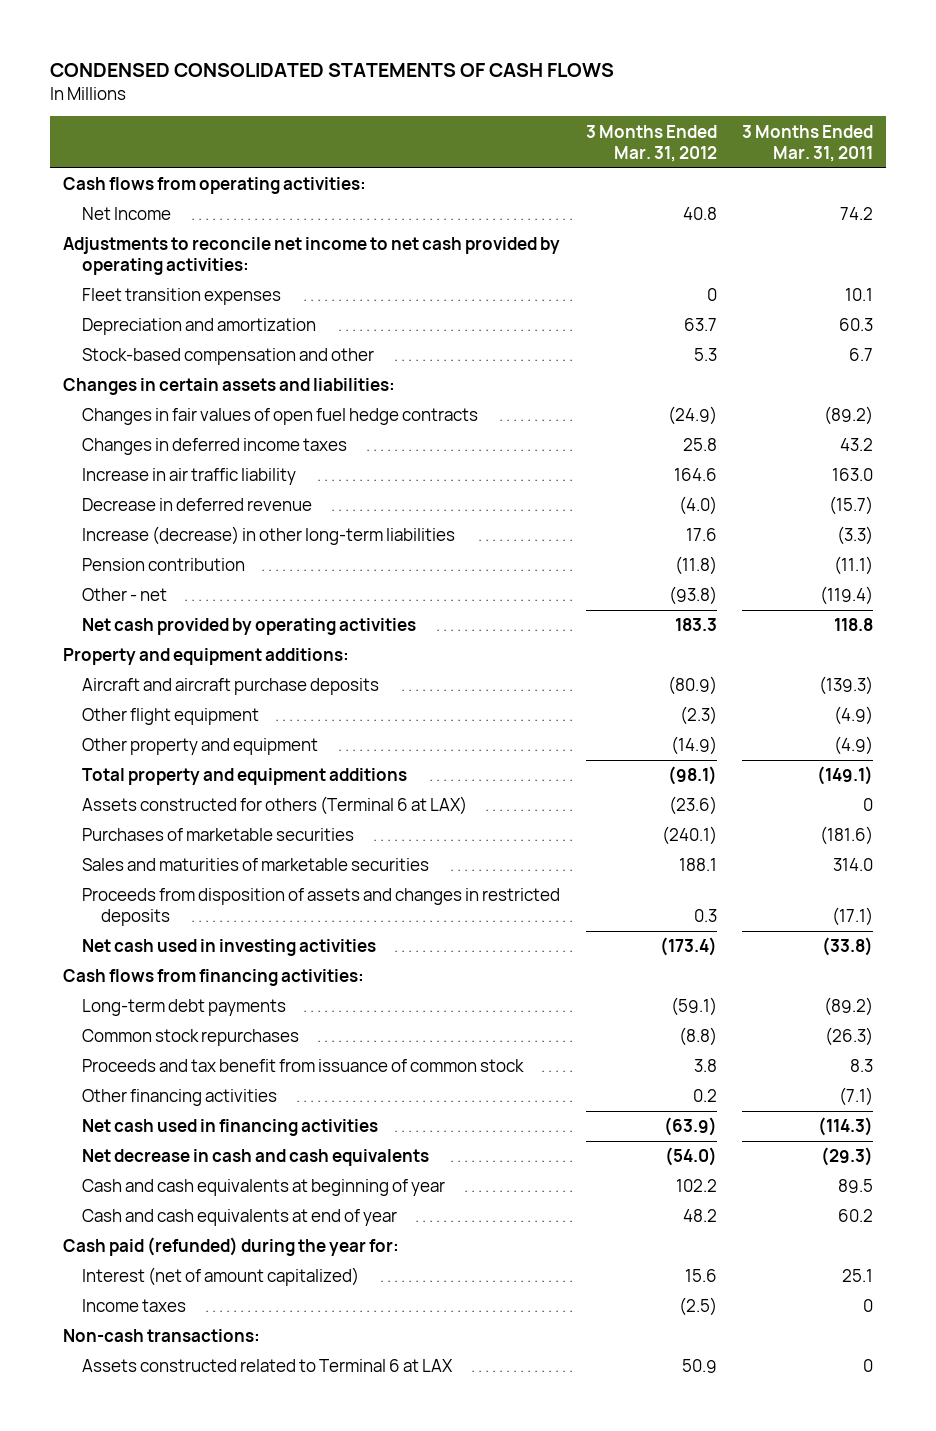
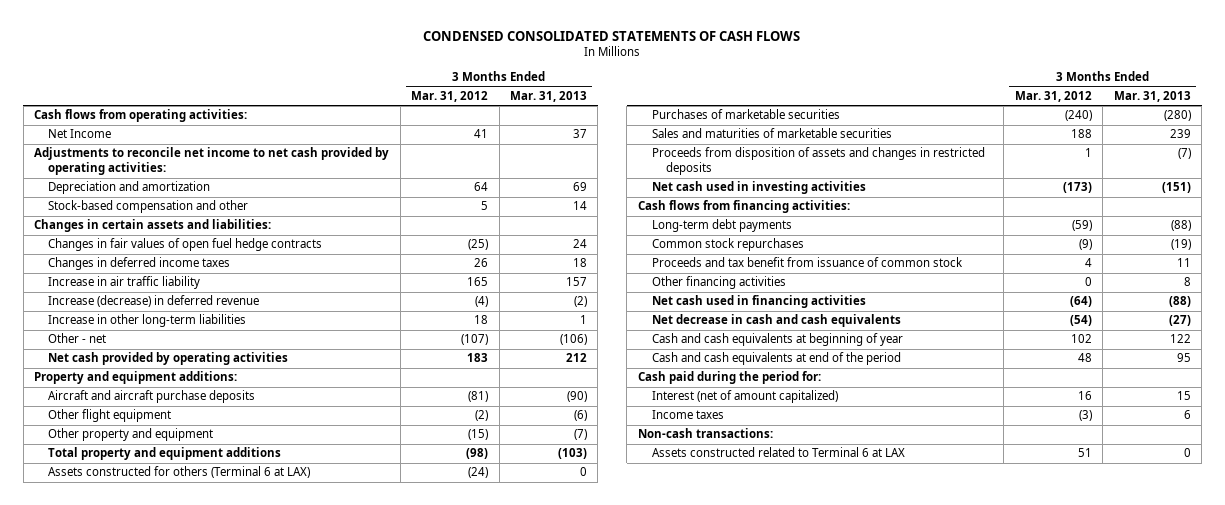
- | 3 Months Ended Mar. 31, 2012 | 3 Months Ended Mar. 31, 2011
+ | 3 Months Ended Mar. 31, 2012 | 3 Months Ended Mar. 31, 2013
- Net Income | 40.8 | 74.2
+ Net Income | 41 | 37
- Fleet transition expenses | 0 | 10.1
- Depreciation and amortization | 63.7 | 60.3
- Stock-based compensation and other | 5.3 | 6.7
+ Depreciation and amortization | 64 | 69
+ Stock-based compensation and other | 5 | 14
- Changes in fair values of open fuel hedge contracts | (24.9) | (89.2)
- Changes in deferred income taxes | 25.8 | 43.2
- Increase in air traffic liability | 164.6 | 163.0
- Decrease in deferred revenue | (4.0) | (15.7)
- Increase (decrease) in other long-term liabilities | 17.6 | (3.3)
- Pension contribution | (11.8) | (11.1)
- Other - net | (93.8) | (119.4)
- Net cash provided by operating activities | 183.3 | 118.8
+ Changes in fair values of open fuel hedge contracts | (25) | 24
+ Changes in deferred income taxes | 26 | 18
+ Increase in air traffic liability | 165 | 157
+ Increase (decrease) in deferred revenue | (4) | (2)
+ Increase in other long-term liabilities | 18 | 1
+ Other - net | (107) | (106)
+ Net cash provided by operating activities | 183 | 212
- Aircraft and aircraft purchase deposits | (80.9) | (139.3)
- Other flight equipment | (2.3) | (4.9)
- Other property and equipment | (14.9) | (4.9)
- Total property and equipment additions | (98.1) | (149.1)
- Assets constructed for others (Terminal 6 at LAX) | (23.6) | 0
- Purchases of marketable securities | (240.1) | (181.6)
- Sales and maturities of marketable securities | 188.1 | 314.0
- Proceeds from disposition of assets and changes in restricted deposits | 0.3 | (17.1)
- Net cash used in investing activities | (173.4) | (33.8)
+ Aircraft and aircraft purchase deposits | (81) | (90)
+ Other flight equipment | (2) | (6)
+ Other property and equipment | (15) | (7)
+ Total property and equipment additions | (98) | (103)
+ Assets constructed for others (Terminal 6 at LAX) | (24) | 0
+ Purchases of marketable securities | (240) | (280)
+ Sales and maturities of marketable securities | 188 | 239
+ Proceeds from disposition of assets and changes in restricted deposits | 1 | (7)
+ Net cash used in investing activities | (173) | (151)
- Long-term debt payments | (59.1) | (89.2)
- Common stock repurchases | (8.8) | (26.3)
- Proceeds and tax benefit from issuance of common stock | 3.8 | 8.3
- Other financing activities | 0.2 | (7.1)
- Net cash used in financing activities | (63.9) | (114.3)
- Net decrease in cash and cash equivalents | (54.0) | (29.3)
- Cash and cash equivalents at beginning of year | 102.2 | 89.5
- Cash and cash equivalents at end of year | 48.2 | 60.2
- Cash paid (refunded) during the year for:
- Interest (net of amount capitalized) | 15.6 | 25.1
- Income taxes | (2.5) | 0
+ Long-term debt payments | (59) | (88)
+ Common stock repurchases | (9) | (19)
+ Proceeds and tax benefit from issuance of common stock | 4 | 11
+ Other financing activities | 0 | 8
+ Net cash used in financing activities | (64) | (88)
+ Net decrease in cash and cash equivalents | (54) | (27)
+ Cash and cash equivalents at beginning of year | 102 | 122
+ Cash and cash equivalents at end of the period | 48 | 95
+ Cash paid during the period for:
+ Interest (net of amount capitalized) | 16 | 15
+ Income taxes | (3) | 6
- Assets constructed related to Terminal 6 at LAX | 50.9 | 0
+ Assets constructed related to Terminal 6 at LAX | 51 | 0

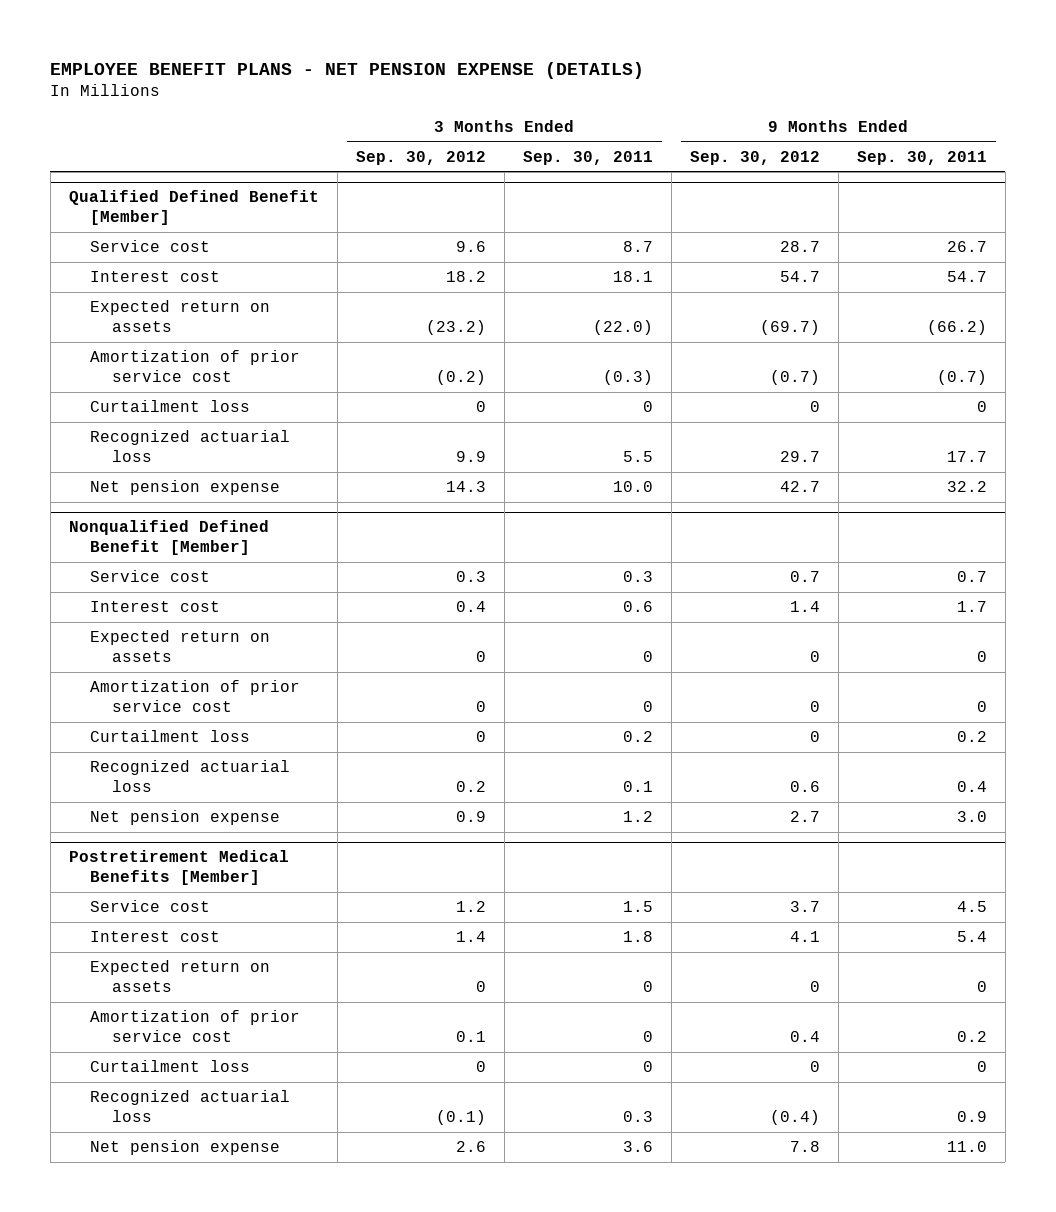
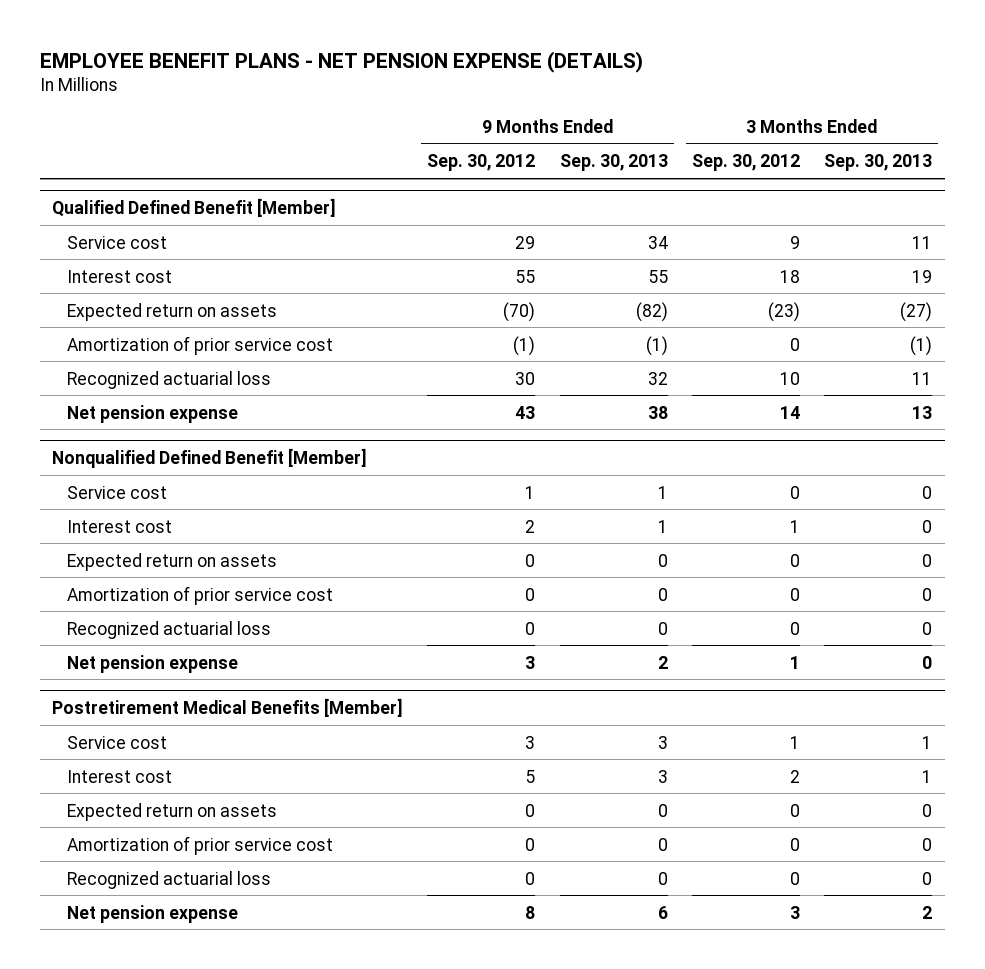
- | 3 Months Ended Sep. 30, 2012 | 3 Months Ended Sep. 30, 2011 | 9 Months Ended Sep. 30, 2012 | 9 Months Ended Sep. 30, 2011
+ | 9 Months Ended Sep. 30, 2012 | 9 Months Ended Sep. 30, 2013 | 3 Months Ended Sep. 30, 2012 | 3 Months Ended Sep. 30, 2013
@ Qualified Defined Benefit [Member]
- Service cost | 9.6 | 8.7 | 28.7 | 26.7
- Interest cost | 18.2 | 18.1 | 54.7 | 54.7
- Expected return on assets | (23.2) | (22.0) | (69.7) | (66.2)
- Amortization of prior service cost | (0.2) | (0.3) | (0.7) | (0.7)
- Curtailment loss | 0 | 0 | 0 | 0
- Recognized actuarial loss | 9.9 | 5.5 | 29.7 | 17.7
- Net pension expense | 14.3 | 10.0 | 42.7 | 32.2
+ Service cost | 29 | 34 | 9 | 11
+ Interest cost | 55 | 55 | 18 | 19
+ Expected return on assets | (70) | (82) | (23) | (27)
+ Amortization of prior service cost | (1) | (1) | 0 | (1)
+ Recognized actuarial loss | 30 | 32 | 10 | 11
+ Net pension expense | 43 | 38 | 14 | 13
@ Nonqualified Defined Benefit [Member]
- Service cost | 0.3 | 0.3 | 0.7 | 0.7
- Interest cost | 0.4 | 0.6 | 1.4 | 1.7
+ Service cost | 1 | 1 | 0 | 0
+ Interest cost | 2 | 1 | 1 | 0
- Curtailment loss | 0 | 0.2 | 0 | 0.2
- Recognized actuarial loss | 0.2 | 0.1 | 0.6 | 0.4
- Net pension expense | 0.9 | 1.2 | 2.7 | 3.0
+ Recognized actuarial loss | 0 | 0 | 0 | 0
+ Net pension expense | 3 | 2 | 1 | 0
@ Postretirement Medical Benefits [Member]
- Service cost | 1.2 | 1.5 | 3.7 | 4.5
- Interest cost | 1.4 | 1.8 | 4.1 | 5.4
+ Service cost | 3 | 3 | 1 | 1
+ Interest cost | 5 | 3 | 2 | 1
- Amortization of prior service cost | 0.1 | 0 | 0.4 | 0.2
- Curtailment loss | 0 | 0 | 0 | 0
- Recognized actuarial loss | (0.1) | 0.3 | (0.4) | 0.9
- Net pension expense | 2.6 | 3.6 | 7.8 | 11.0
+ Amortization of prior service cost | 0 | 0 | 0 | 0
+ Recognized actuarial loss | 0 | 0 | 0 | 0
+ Net pension expense | 8 | 6 | 3 | 2

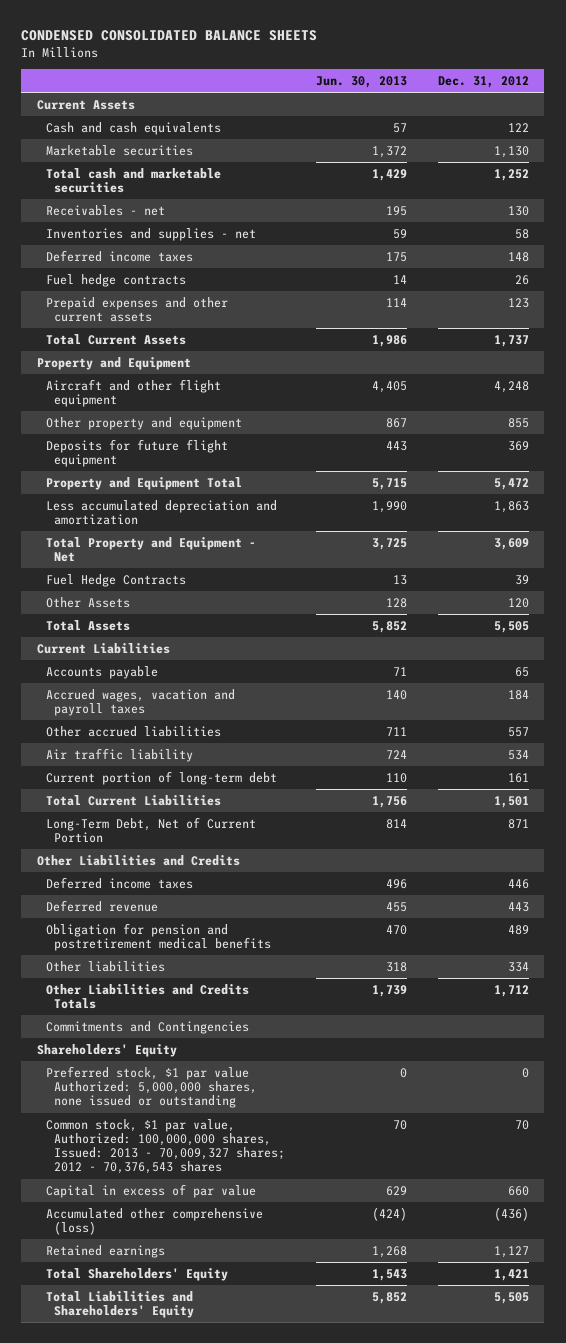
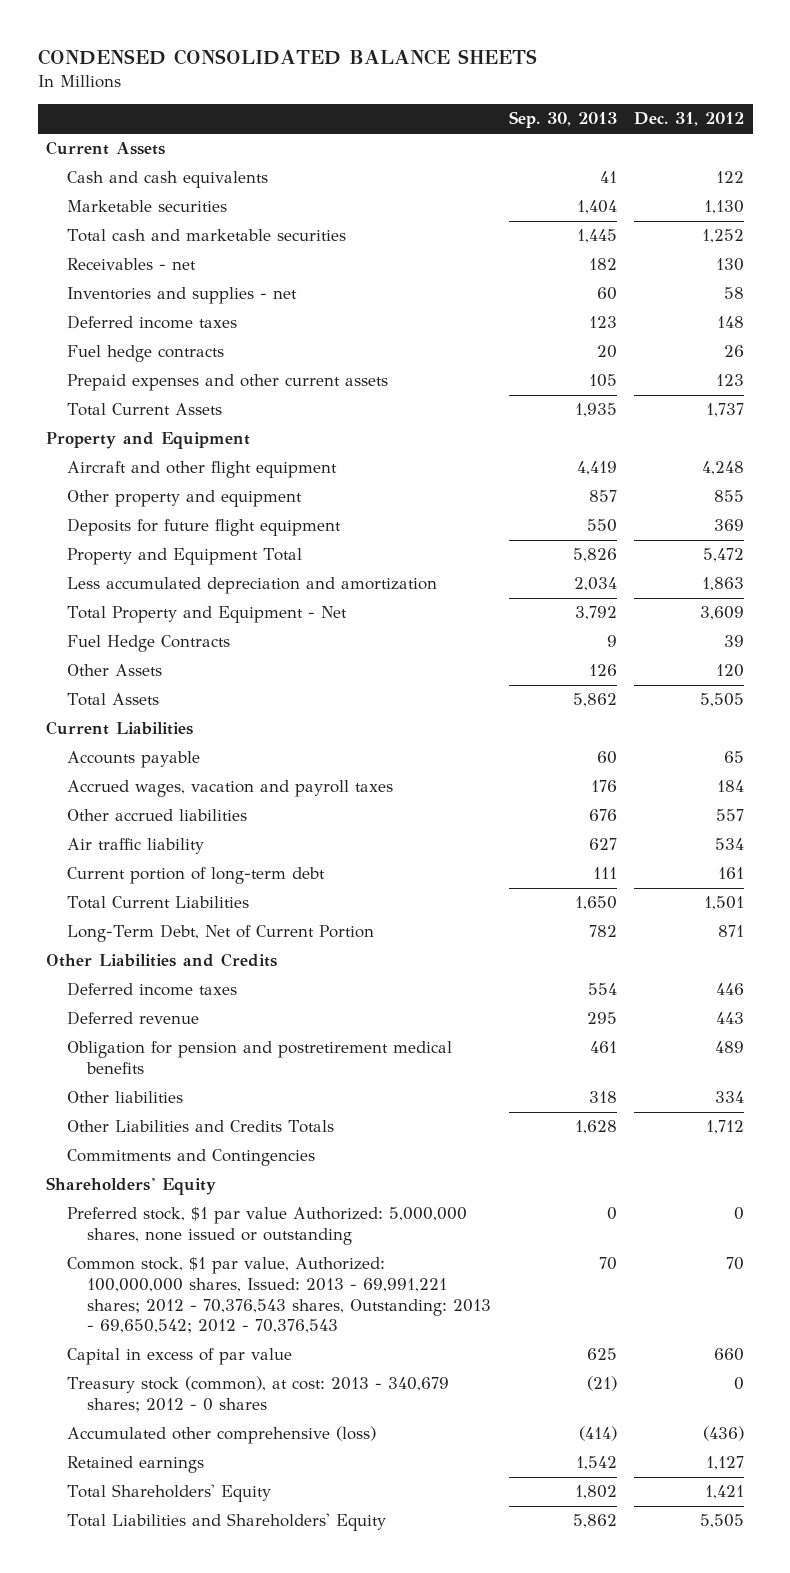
- | Jun. 30, 2013 | Dec. 31, 2012
+ | Sep. 30, 2013 | Dec. 31, 2012
- Common stock, $1 par value, Authorized: 100,000,000 shares, Issued: 2013 - 70,009,327 shares; 2012 - 70,376,543 shares | 70 | 70
+ Common stock, $1 par value, Authorized: 100,000,000 shares, Issued: 2013 - 69,991,221 shares; 2012 - 70,376,543 shares, Outstanding: 2013 - 69,650,542; 2012 - 70,376,543 | 70 | 70
+ Treasury stock (common), at cost: 2013 - 340,679 shares; 2012 - 0 shares | (21) | 0

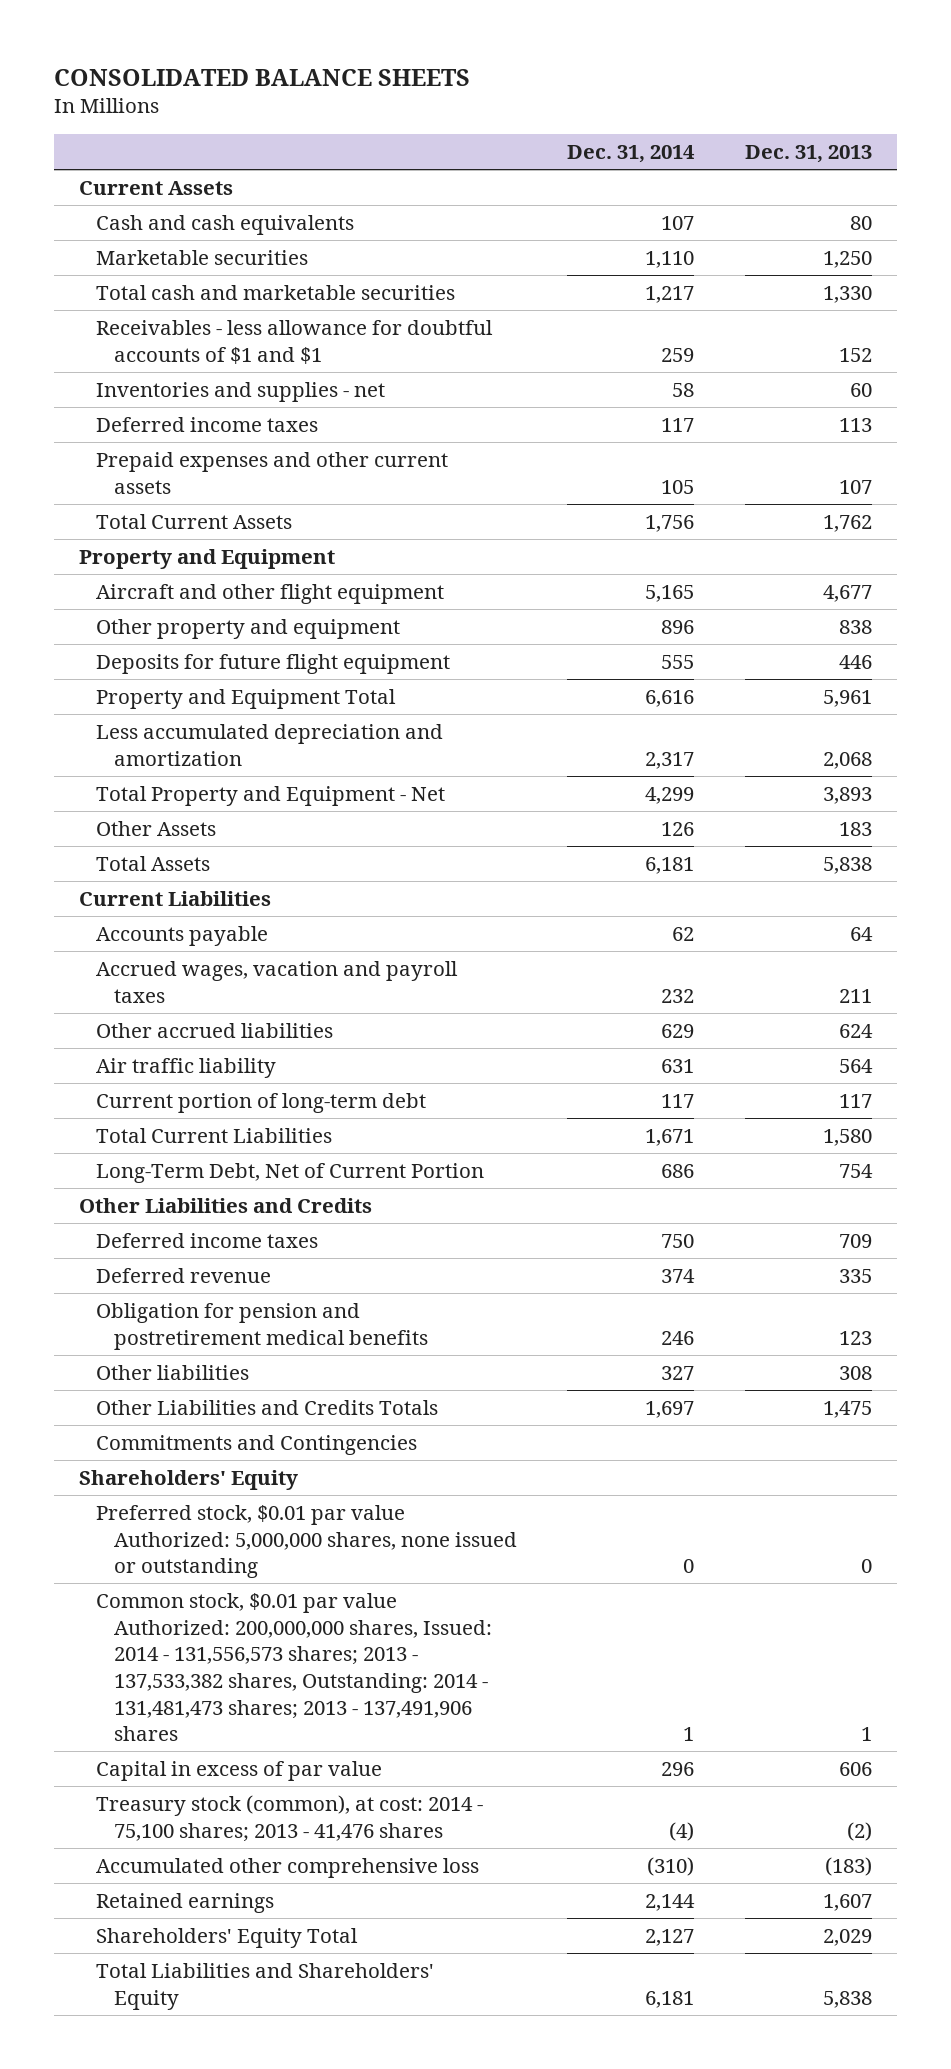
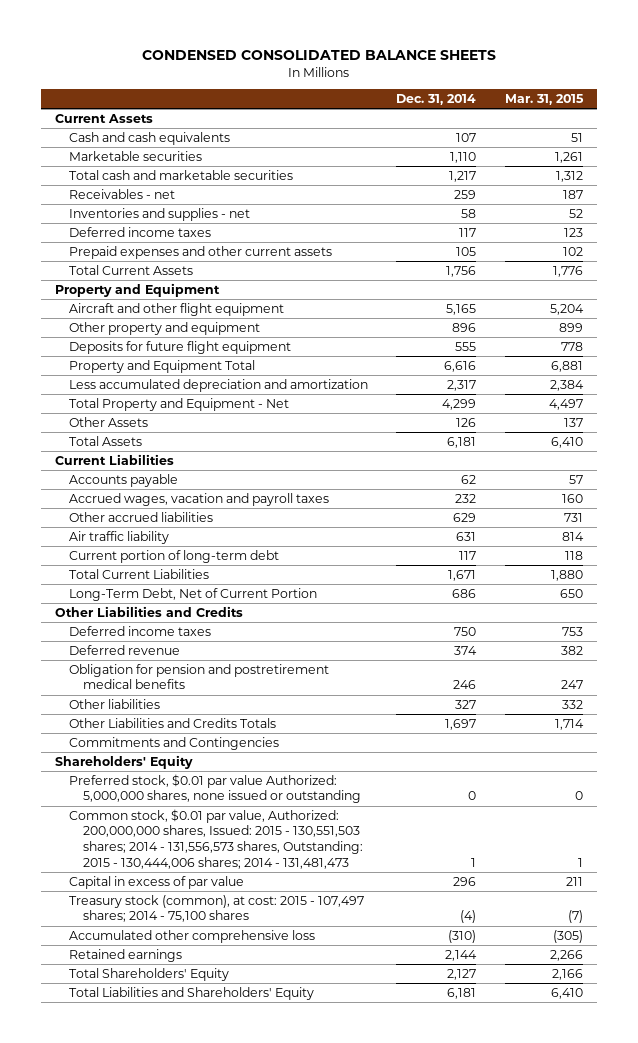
- CONSOLIDATED BALANCE SHEETS
+ CONDENSED CONSOLIDATED BALANCE SHEETS
- | Dec. 31, 2014 | Dec. 31, 2013
+ | Dec. 31, 2014 | Mar. 31, 2015
- Receivables - less allowance for doubtful accounts of $1 and $1 | 259 | 152
+ Receivables - net | 259 | 187
- Common stock, $0.01 par value Authorized: 200,000,000 shares, Issued: 2014 - 131,556,573 shares; 2013 - 137,533,382 shares, Outstanding: 2014 - 131,481,473 shares; 2013 - 137,491,906 shares | 1 | 1
+ Common stock, $0.01 par value, Authorized: 200,000,000 shares, Issued: 2015 - 130,551,503 shares; 2014 - 131,556,573 shares, Outstanding: 2015 - 130,444,006 shares; 2014 - 131,481,473 | 1 | 1
- Treasury stock (common), at cost: 2014 - 75,100 shares; 2013 - 41,476 shares | (4) | (2)
+ Treasury stock (common), at cost: 2015 - 107,497 shares; 2014 - 75,100 shares | (4) | (7)
- Shareholders' Equity Total | 2,127 | 2,029
+ Total Shareholders' Equity | 2,127 | 2,166

